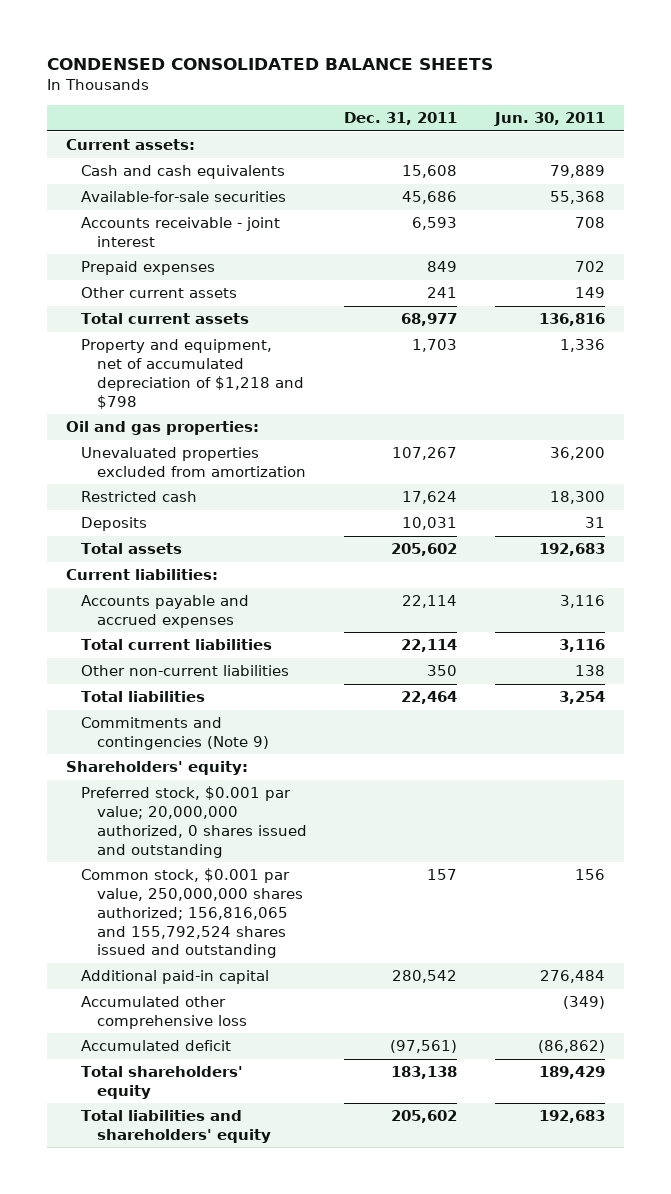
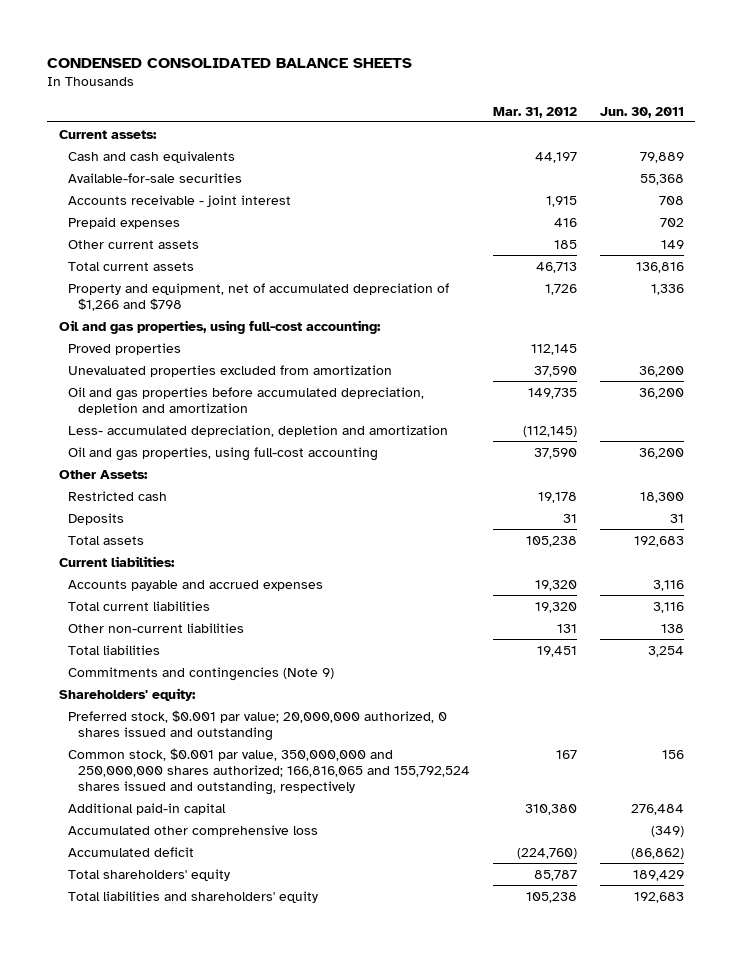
- | Dec. 31, 2011 | Jun. 30, 2011
+ | Mar. 31, 2012 | Jun. 30, 2011
- Property and equipment, net of accumulated depreciation of $1,218 and $798 | 1,703 | 1,336
- Oil and gas properties:
+ Property and equipment, net of accumulated depreciation of $1,266 and $798 | 1,726 | 1,336
+ Oil and gas properties, using full-cost accounting:
+ Proved properties | 112,145 |
+ Oil and gas properties before accumulated depreciation, depletion and amortization | 149,735 | 36,200
+ Less- accumulated depreciation, depletion and amortization | (112,145) |
+ Oil and gas properties, using full-cost accounting | 37,590 | 36,200
+ Other Assets:
- Common stock, $0.001 par value, 250,000,000 shares authorized; 156,816,065 and 155,792,524 shares issued and outstanding | 157 | 156
+ Common stock, $0.001 par value, 350,000,000 and 250,000,000 shares authorized; 166,816,065 and 155,792,524 shares issued and outstanding, respectively | 167 | 156

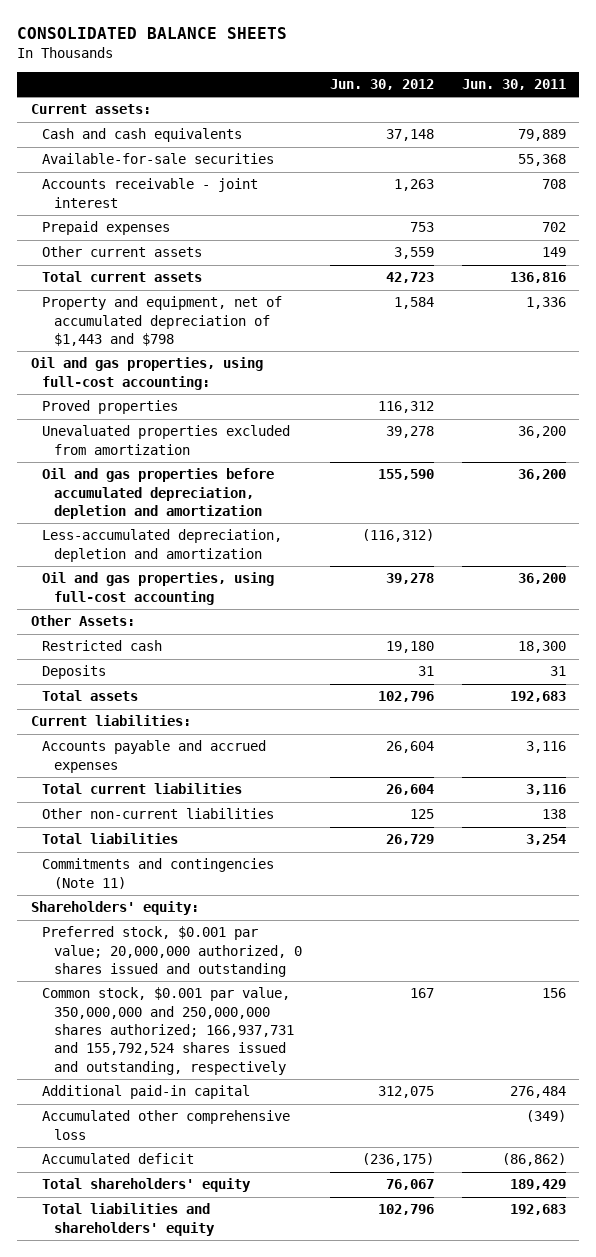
- CONDENSED CONSOLIDATED BALANCE SHEETS
+ CONSOLIDATED BALANCE SHEETS
- | Mar. 31, 2012 | Jun. 30, 2011
+ | Jun. 30, 2012 | Jun. 30, 2011
- Property and equipment, net of accumulated depreciation of $1,266 and $798 | 1,726 | 1,336
+ Property and equipment, net of accumulated depreciation of $1,443 and $798 | 1,584 | 1,336
- Less- accumulated depreciation, depletion and amortization | (112,145) |
+ Less-accumulated depreciation, depletion and amortization | (116,312) |
- Commitments and contingencies (Note 9)
+ Commitments and contingencies (Note 11)
- Common stock, $0.001 par value, 350,000,000 and 250,000,000 shares authorized; 166,816,065 and 155,792,524 shares issued and outstanding, respectively | 167 | 156
+ Common stock, $0.001 par value, 350,000,000 and 250,000,000 shares authorized; 166,937,731 and 155,792,524 shares issued and outstanding, respectively | 167 | 156

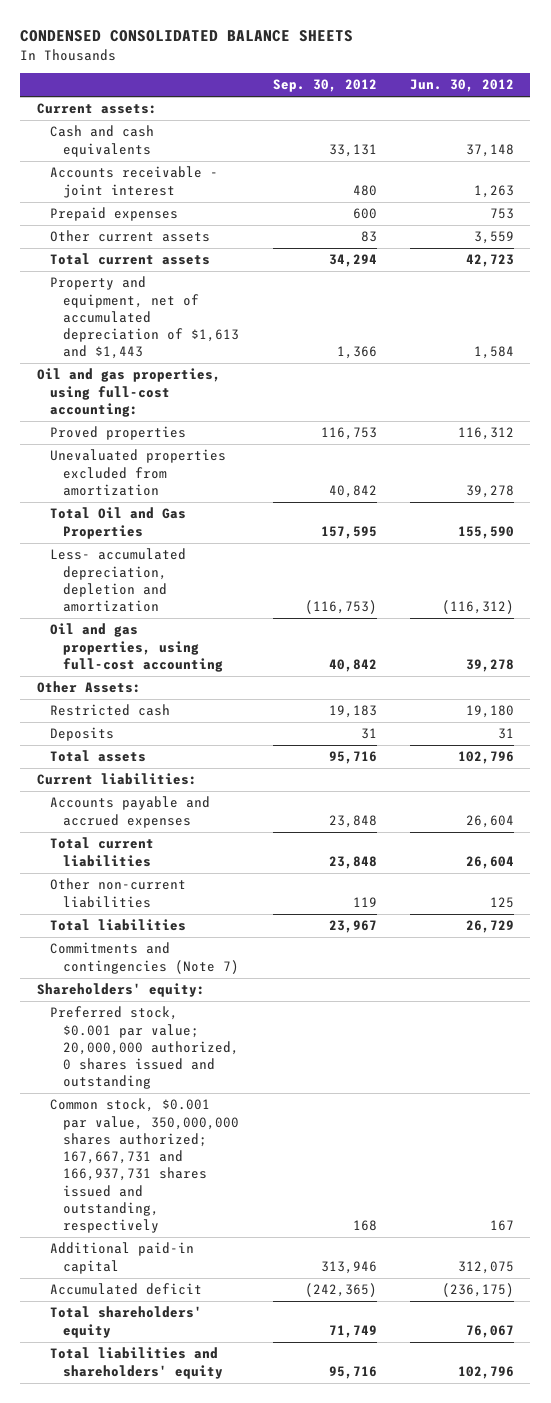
- CONSOLIDATED BALANCE SHEETS
+ CONDENSED CONSOLIDATED BALANCE SHEETS
- | Jun. 30, 2012 | Jun. 30, 2011
+ | Sep. 30, 2012 | Jun. 30, 2012
- Available-for-sale securities | | 55,368
- Property and equipment, net of accumulated depreciation of $1,443 and $798 | 1,584 | 1,336
+ Property and equipment, net of accumulated depreciation of $1,613 and $1,443 | 1,366 | 1,584
- Oil and gas properties before accumulated depreciation, depletion and amortization | 155,590 | 36,200
- Less-accumulated depreciation, depletion and amortization | (116,312) |
+ Total Oil and Gas Properties | 157,595 | 155,590
+ Less- accumulated depreciation, depletion and amortization | (116,753) | (116,312)
- Commitments and contingencies (Note 11)
+ Commitments and contingencies (Note 7)
- Common stock, $0.001 par value, 350,000,000 and 250,000,000 shares authorized; 166,937,731 and 155,792,524 shares issued and outstanding, respectively | 167 | 156
+ Common stock, $0.001 par value, 350,000,000 shares authorized; 167,667,731 and 166,937,731 shares issued and outstanding, respectively | 168 | 167
- Accumulated other comprehensive loss | | (349)

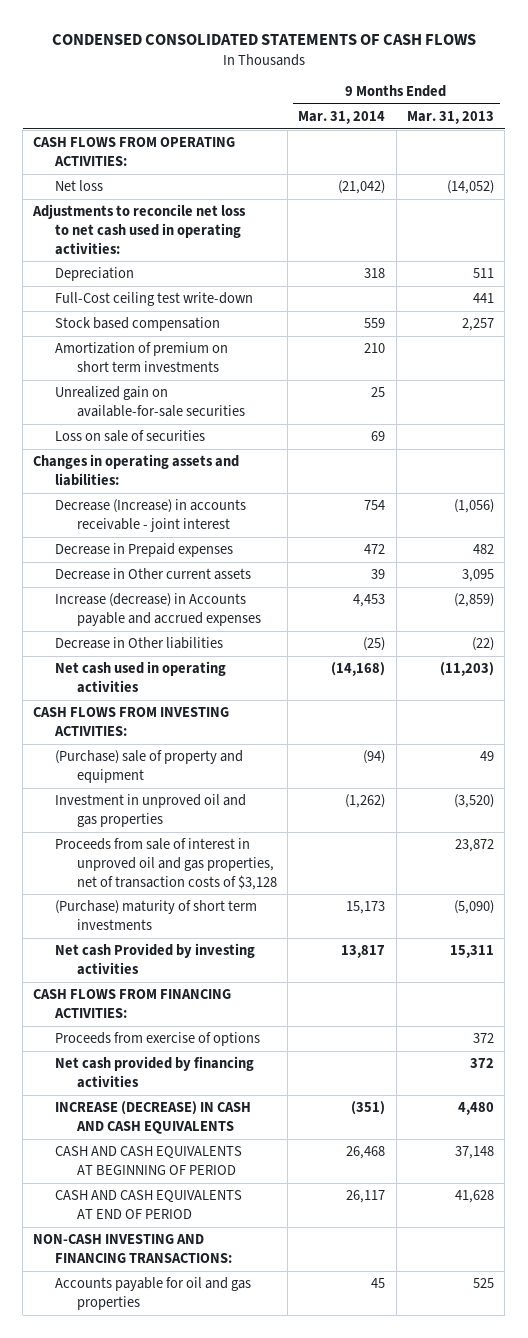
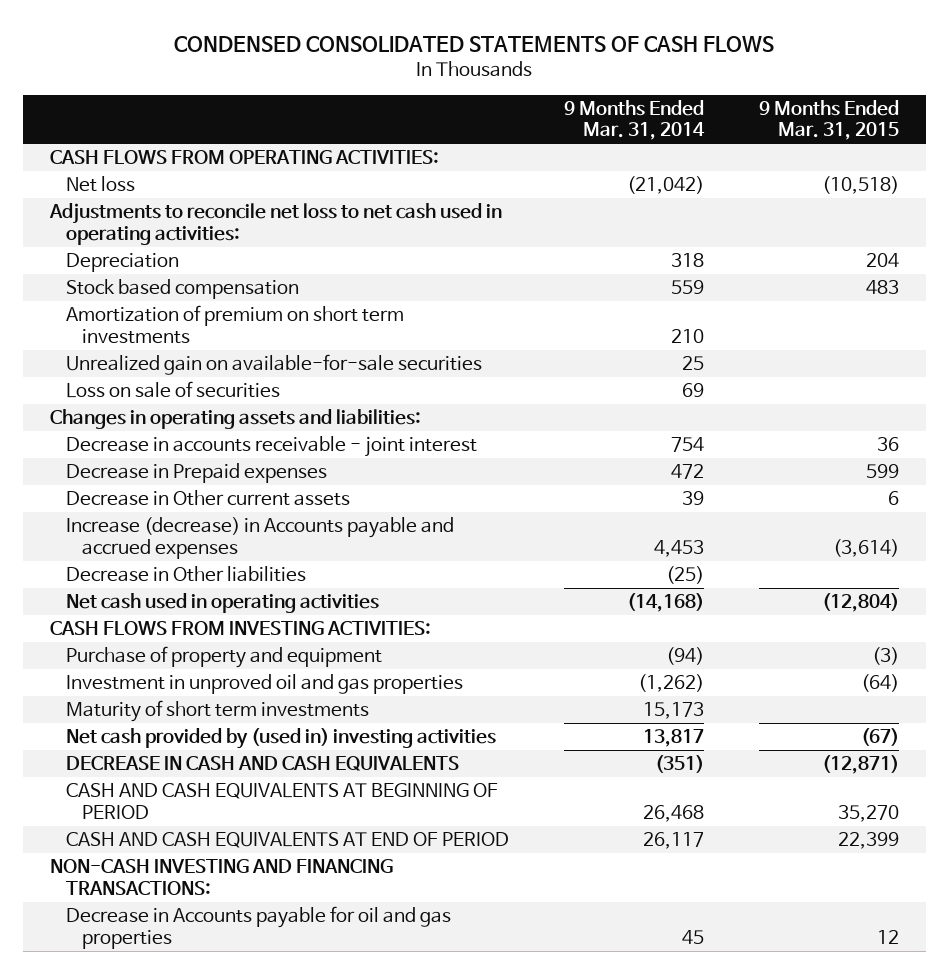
- | 9 Months Ended Mar. 31, 2014 | 9 Months Ended Mar. 31, 2013
+ | 9 Months Ended Mar. 31, 2014 | 9 Months Ended Mar. 31, 2015
- Full-Cost ceiling test write-down | | 441
- Decrease (Increase) in accounts receivable - joint interest | 754 | (1,056)
+ Decrease in accounts receivable - joint interest | 754 | 36
- (Purchase) sale of property and equipment | (94) | 49
+ Purchase of property and equipment | (94) | (3)
- Proceeds from sale of interest in unproved oil and gas properties, net of transaction costs of $3,128 | | 23,872
- (Purchase) maturity of short term investments | 15,173 | (5,090)
- Net cash Provided by investing activities | 13,817 | 15,311
- CASH FLOWS FROM FINANCING ACTIVITIES:
- Proceeds from exercise of options | | 372
- Net cash provided by financing activities | | 372
- INCREASE (DECREASE) IN CASH AND CASH EQUIVALENTS | (351) | 4,480
+ Maturity of short term investments | 15,173 |
+ Net cash provided by (used in) investing activities | 13,817 | (67)
+ DECREASE IN CASH AND CASH EQUIVALENTS | (351) | (12,871)
- Accounts payable for oil and gas properties | 45 | 525
+ Decrease in Accounts payable for oil and gas properties | 45 | 12

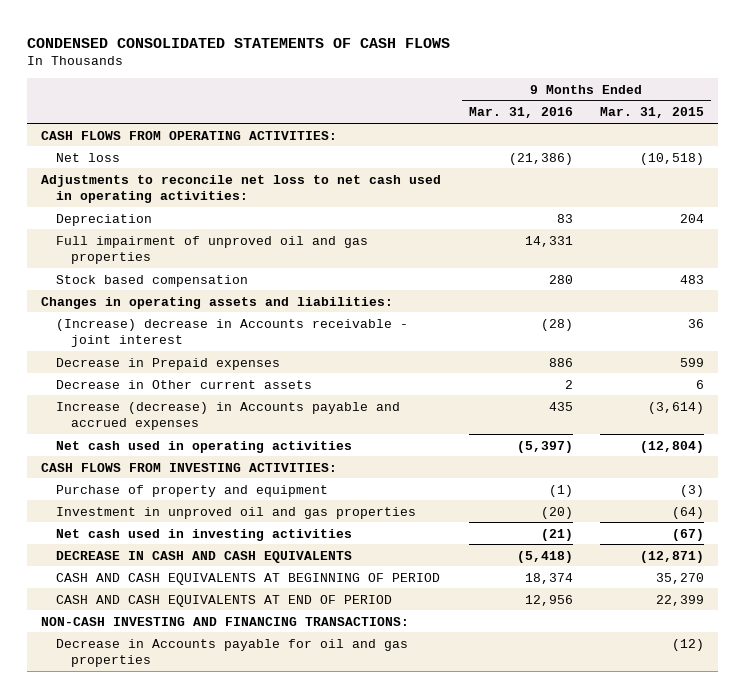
- | 9 Months Ended Mar. 31, 2014 | 9 Months Ended Mar. 31, 2015
+ | 9 Months Ended Mar. 31, 2016 | 9 Months Ended Mar. 31, 2015
+ Full impairment of unproved oil and gas properties | 14,331 |
- Amortization of premium on short term investments | 210 |
- Unrealized gain on available-for-sale securities | 25 |
- Loss on sale of securities | 69 |
- Decrease in accounts receivable - joint interest | 754 | 36
+ (Increase) decrease in Accounts receivable - joint interest | (28) | 36
- Decrease in Other liabilities | (25) |
- Maturity of short term investments | 15,173 |
- Net cash provided by (used in) investing activities | 13,817 | (67)
+ Net cash used in investing activities | (21) | (67)
- Decrease in Accounts payable for oil and gas properties | 45 | 12
+ Decrease in Accounts payable for oil and gas properties | | (12)

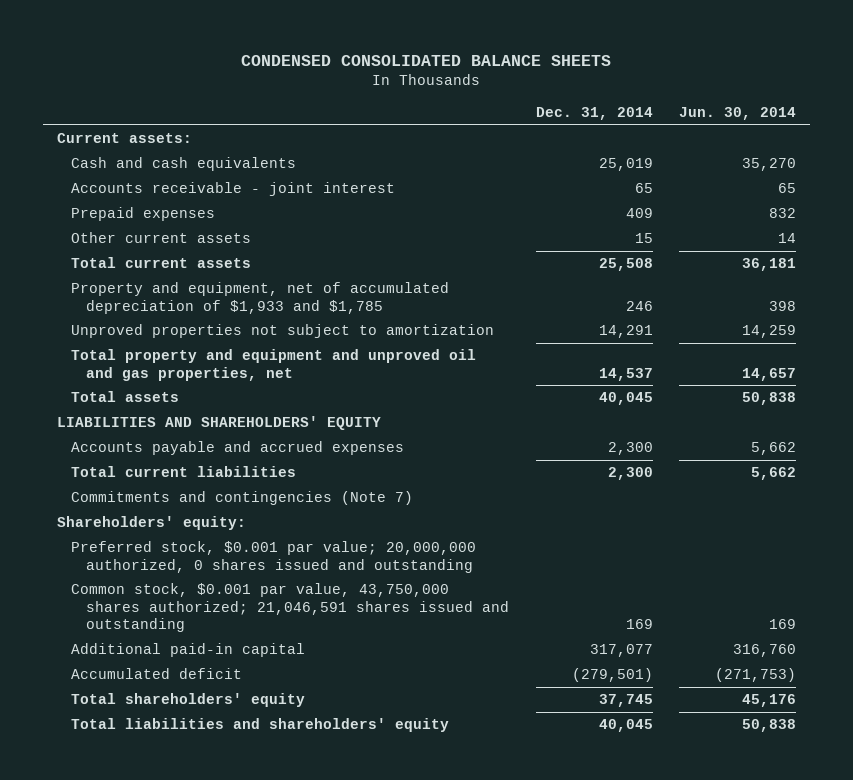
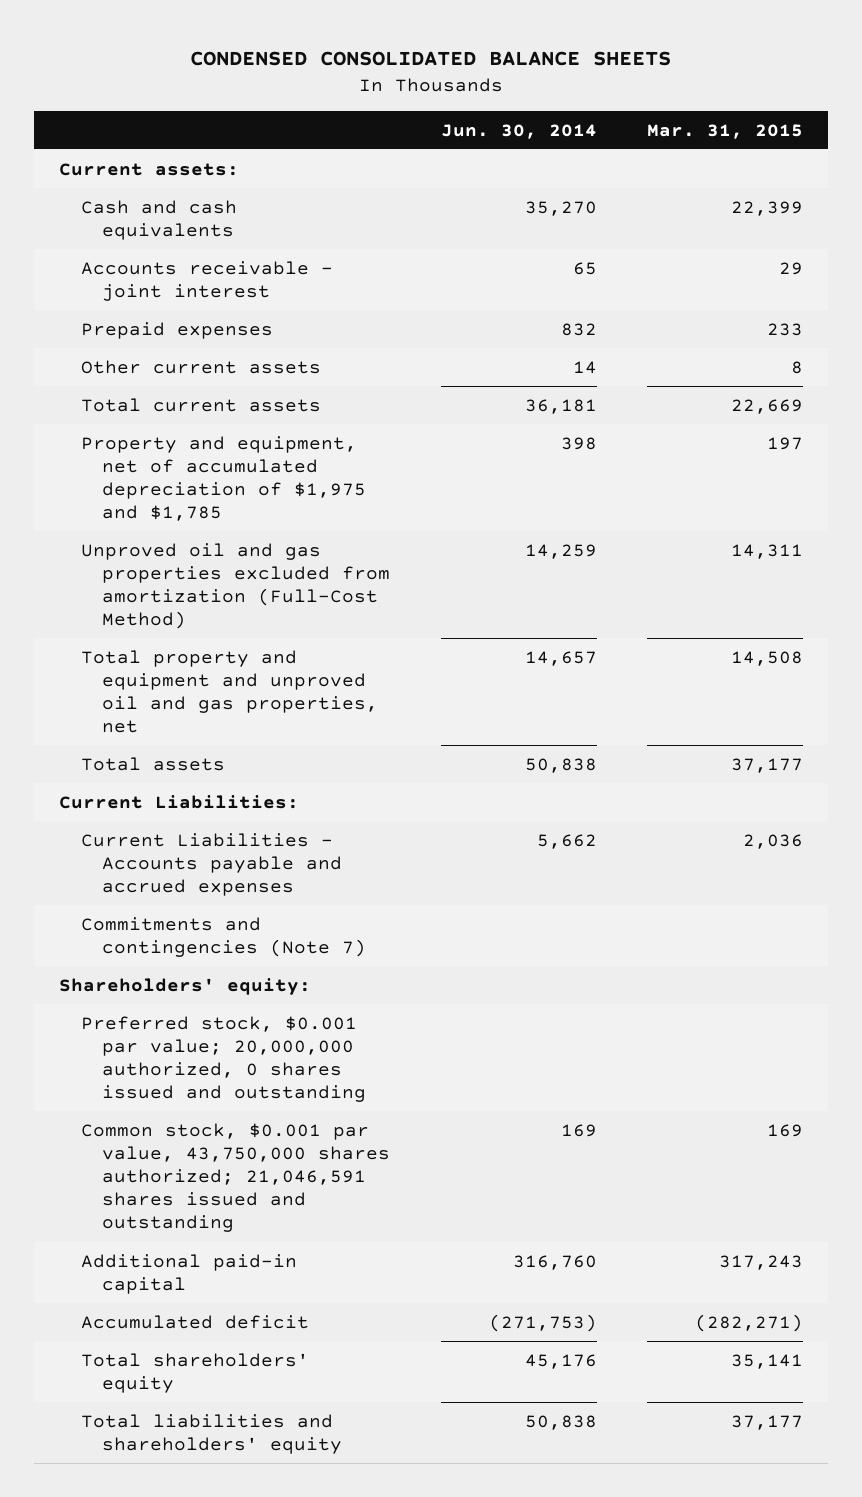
- | Dec. 31, 2014 | Jun. 30, 2014
+ | Jun. 30, 2014 | Mar. 31, 2015
- Property and equipment, net of accumulated depreciation of $1,933 and $1,785 | 246 | 398
- Unproved properties not subject to amortization | 14,291 | 14,259
+ Property and equipment, net of accumulated depreciation of $1,975 and $1,785 | 398 | 197
+ Unproved oil and gas properties excluded from amortization (Full-Cost Method) | 14,259 | 14,311
- LIABILITIES AND SHAREHOLDERS' EQUITY
- Accounts payable and accrued expenses | 2,300 | 5,662
- Total current liabilities | 2,300 | 5,662
+ Current Liabilities:
+ Current Liabilities - Accounts payable and accrued expenses | 5,662 | 2,036

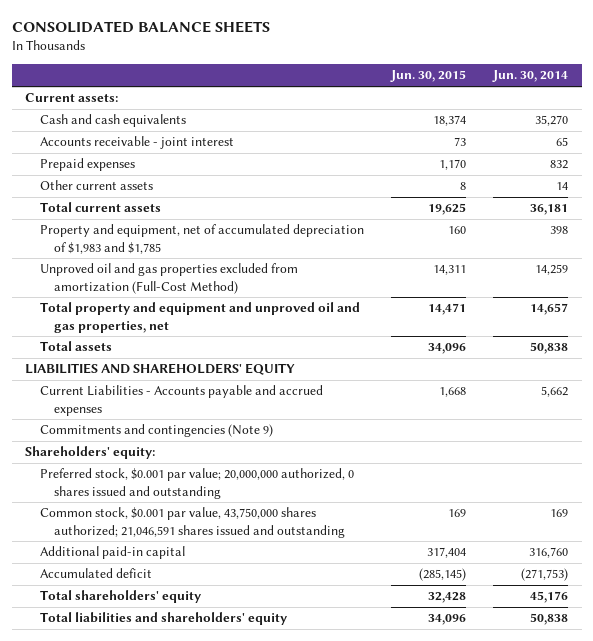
- CONDENSED CONSOLIDATED BALANCE SHEETS
+ CONSOLIDATED BALANCE SHEETS
- | Jun. 30, 2014 | Mar. 31, 2015
+ | Jun. 30, 2015 | Jun. 30, 2014
- Property and equipment, net of accumulated depreciation of $1,975 and $1,785 | 398 | 197
+ Property and equipment, net of accumulated depreciation of $1,983 and $1,785 | 160 | 398
- Current Liabilities:
+ LIABILITIES AND SHAREHOLDERS' EQUITY
- Commitments and contingencies (Note 7)
+ Commitments and contingencies (Note 9)

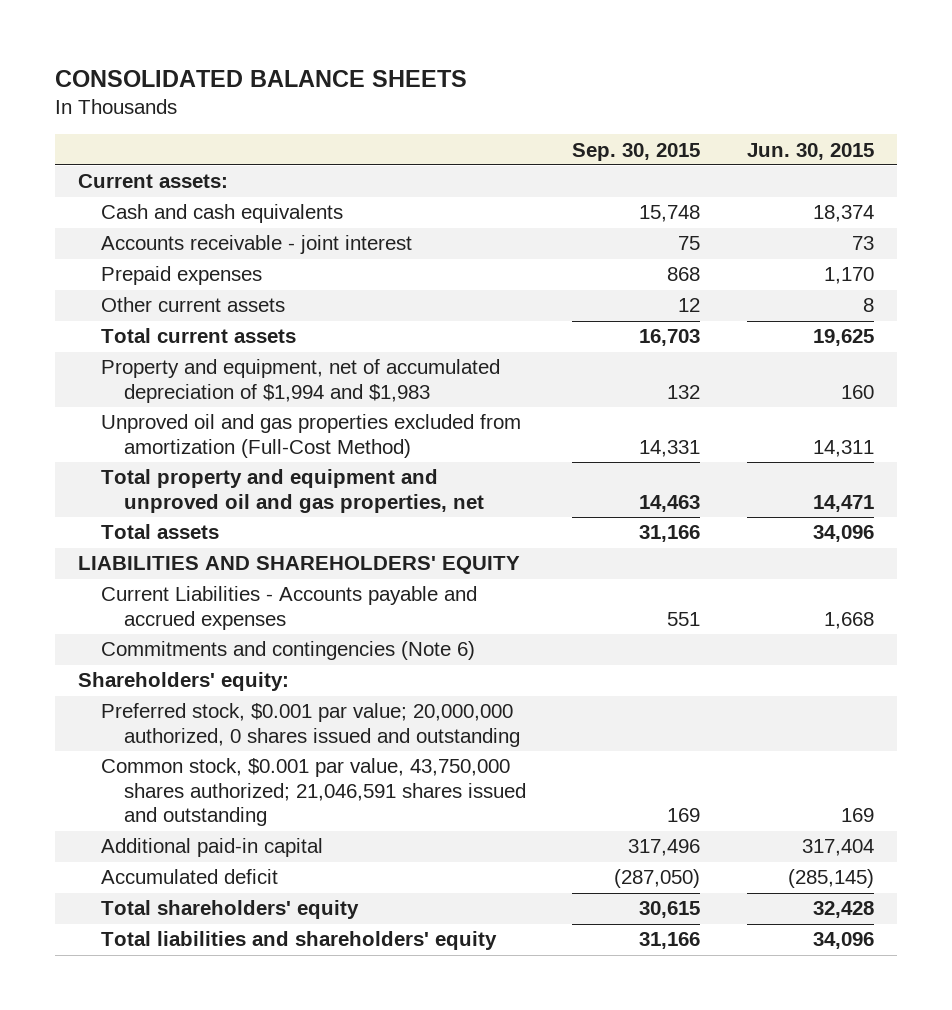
- | Jun. 30, 2015 | Jun. 30, 2014
+ | Sep. 30, 2015 | Jun. 30, 2015
- Property and equipment, net of accumulated depreciation of $1,983 and $1,785 | 160 | 398
+ Property and equipment, net of accumulated depreciation of $1,994 and $1,983 | 132 | 160
- Commitments and contingencies (Note 9)
+ Commitments and contingencies (Note 6)

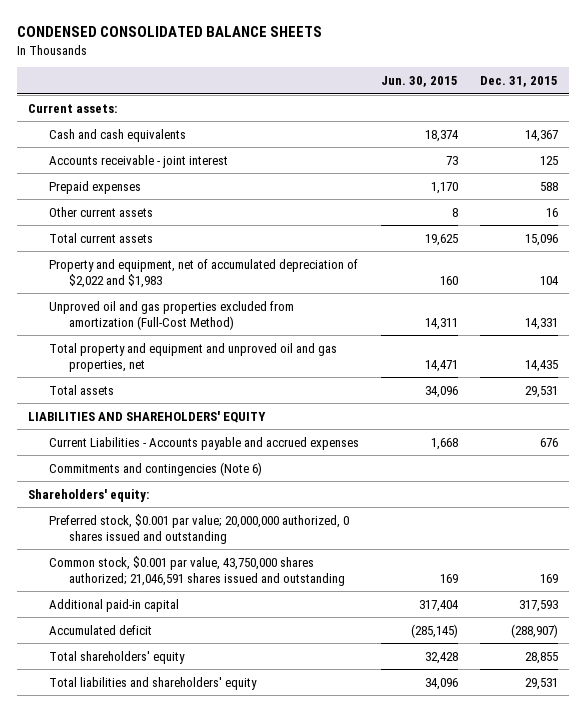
- CONSOLIDATED BALANCE SHEETS
+ CONDENSED CONSOLIDATED BALANCE SHEETS
- | Sep. 30, 2015 | Jun. 30, 2015
+ | Jun. 30, 2015 | Dec. 31, 2015
- Property and equipment, net of accumulated depreciation of $1,994 and $1,983 | 132 | 160
+ Property and equipment, net of accumulated depreciation of $2,022 and $1,983 | 160 | 104

